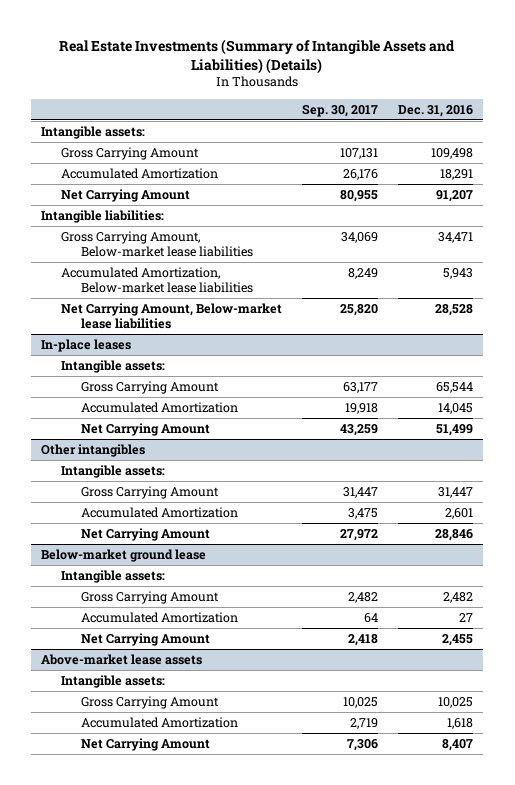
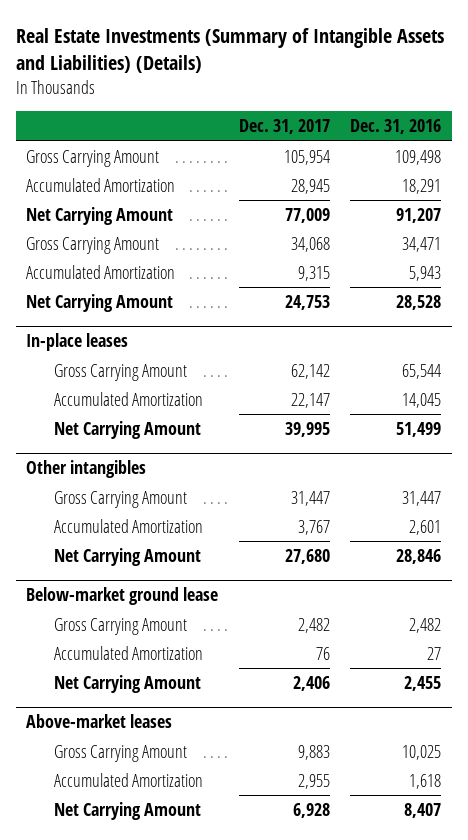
- | Sep. 30, 2017 | Dec. 31, 2016
+ | Dec. 31, 2017 | Dec. 31, 2016
- Intangible assets:
- Intangible liabilities:
- Gross Carrying Amount, Below-market lease liabilities | 34,069 | 34,471
- Accumulated Amortization, Below-market lease liabilities | 8,249 | 5,943
- Net Carrying Amount, Below-market lease liabilities | 25,820 | 28,528
+ Gross Carrying Amount | 34,068 | 34,471
+ Accumulated Amortization | 9,315 | 5,943
+ Net Carrying Amount | 24,753 | 28,528
@ In-place leases
- Intangible assets:
@ Other intangibles
- Intangible assets:
@ Below-market ground lease
- Intangible assets:
- Above-market lease assets
- Intangible assets:
+ Above-market leases

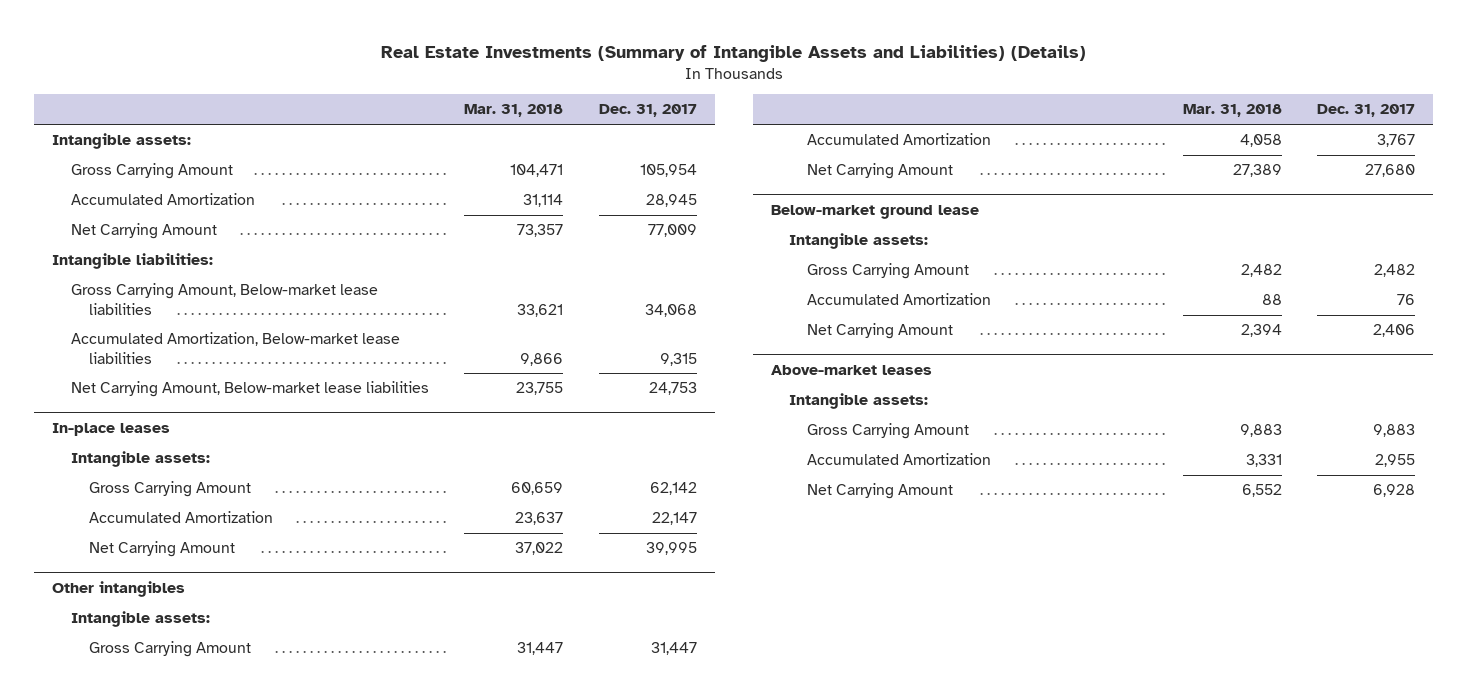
- | Dec. 31, 2017 | Dec. 31, 2016
+ | Mar. 31, 2018 | Dec. 31, 2017
+ Intangible assets:
- Gross Carrying Amount | 34,068 | 34,471
- Accumulated Amortization | 9,315 | 5,943
- Net Carrying Amount | 24,753 | 28,528
+ Intangible liabilities:
+ Gross Carrying Amount, Below-market lease liabilities | 33,621 | 34,068
+ Accumulated Amortization, Below-market lease liabilities | 9,866 | 9,315
+ Net Carrying Amount, Below-market lease liabilities | 23,755 | 24,753
@ In-place leases
+ Intangible assets:
@ Other intangibles
+ Intangible assets:
@ Below-market ground lease
+ Intangible assets:
@ Above-market leases
+ Intangible assets:

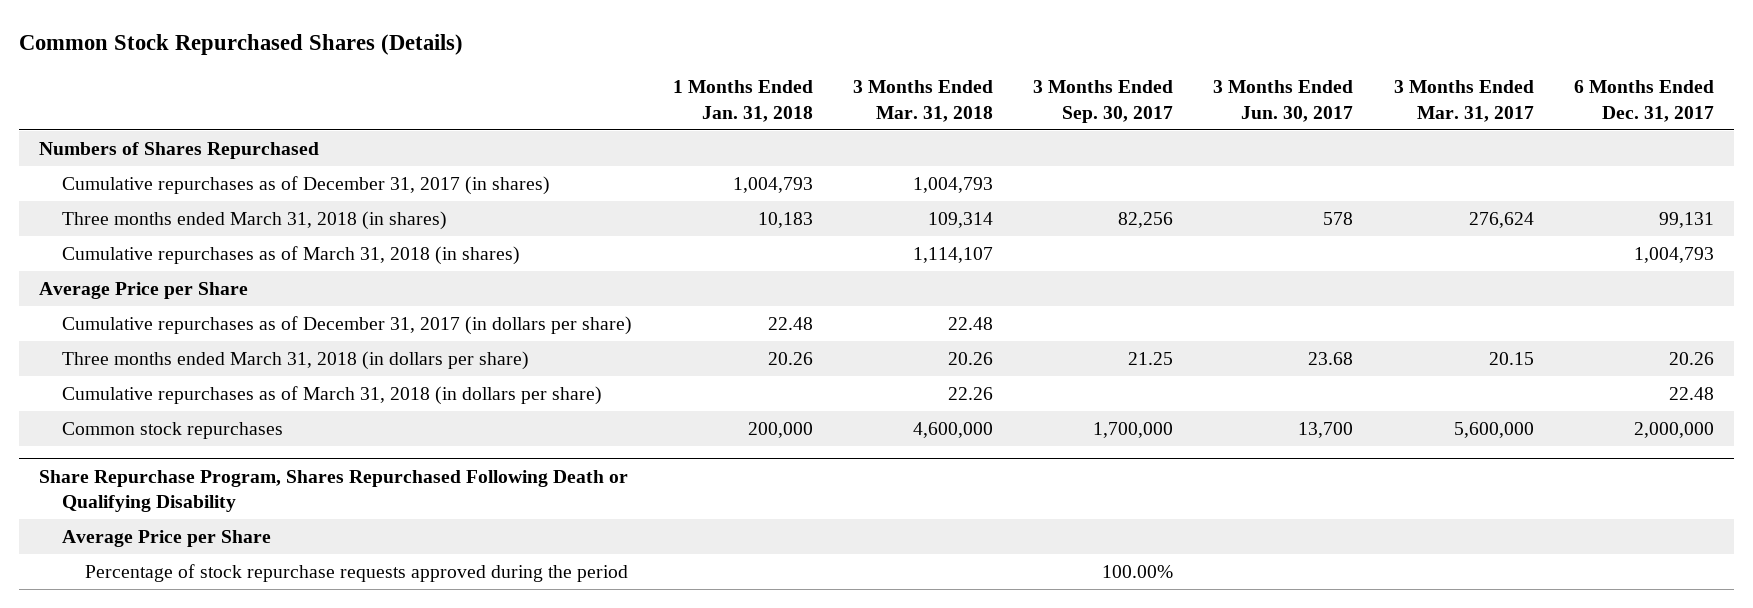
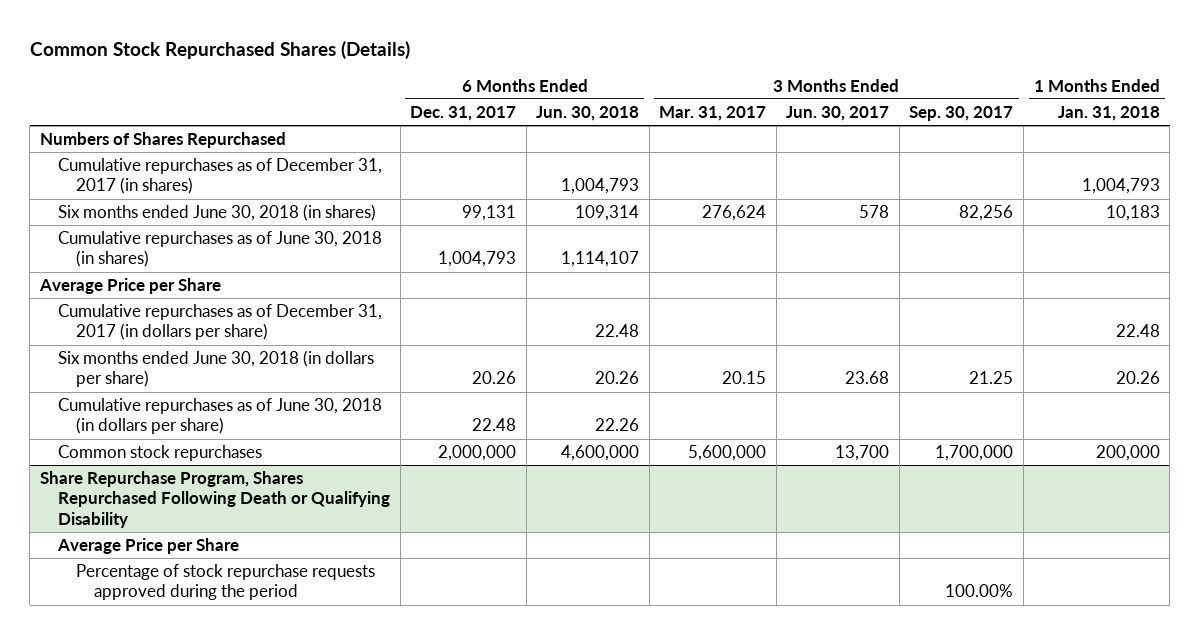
- | 1 Months Ended Jan. 31, 2018 | 3 Months Ended Mar. 31, 2018 | 3 Months Ended Sep. 30, 2017 | 3 Months Ended Jun. 30, 2017 | 3 Months Ended Mar. 31, 2017 | 6 Months Ended Dec. 31, 2017
+ | 6 Months Ended Dec. 31, 2017 | 6 Months Ended Jun. 30, 2018 | 3 Months Ended Mar. 31, 2017 | 3 Months Ended Jun. 30, 2017 | 3 Months Ended Sep. 30, 2017 | 1 Months Ended Jan. 31, 2018
- Three months ended March 31, 2018 (in shares) | 10,183 | 109,314 | 82,256 | 578 | 276,624 | 99,131
- Cumulative repurchases as of March 31, 2018 (in shares) | | 1,114,107 | | | | 1,004,793
+ Six months ended June 30, 2018 (in shares) | 99,131 | 109,314 | 276,624 | 578 | 82,256 | 10,183
+ Cumulative repurchases as of June 30, 2018 (in shares) | 1,004,793 | 1,114,107 | | | |
- Three months ended March 31, 2018 (in dollars per share) | 20.26 | 20.26 | 21.25 | 23.68 | 20.15 | 20.26
- Cumulative repurchases as of March 31, 2018 (in dollars per share) | | 22.26 | | | | 22.48
+ Six months ended June 30, 2018 (in dollars per share) | 20.26 | 20.26 | 20.15 | 23.68 | 21.25 | 20.26
+ Cumulative repurchases as of June 30, 2018 (in dollars per share) | 22.48 | 22.26 | | | |

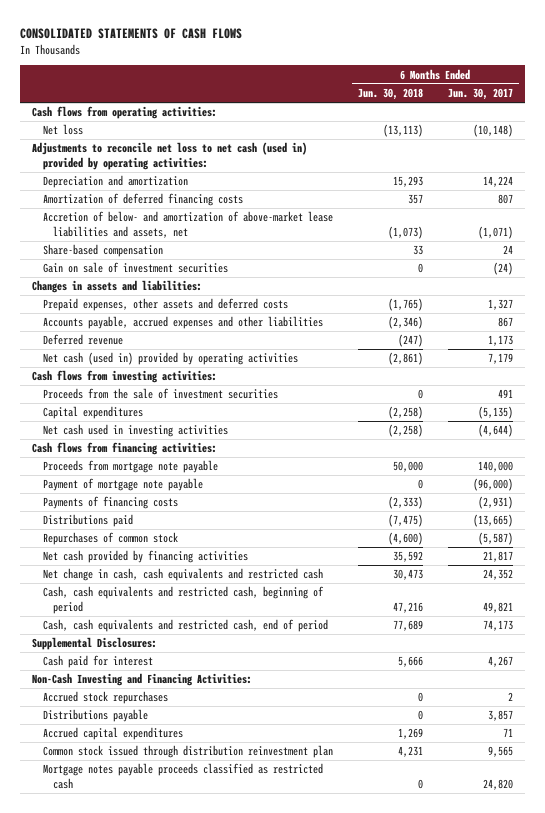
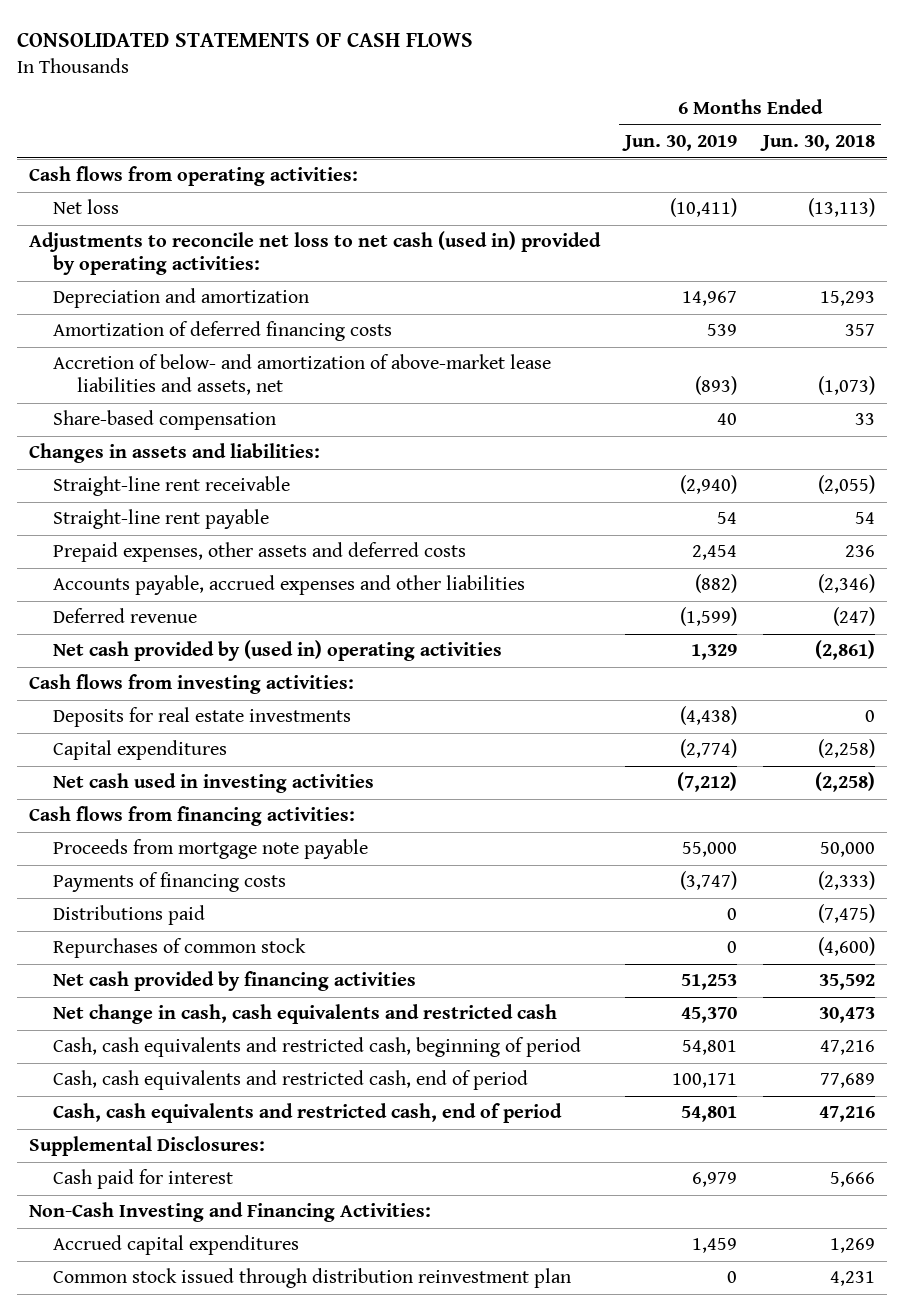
- | 6 Months Ended Jun. 30, 2018 | 6 Months Ended Jun. 30, 2017
+ | 6 Months Ended Jun. 30, 2019 | 6 Months Ended Jun. 30, 2018
- Gain on sale of investment securities | 0 | (24)
- Prepaid expenses, other assets and deferred costs | (1,765) | 1,327
+ Straight-line rent receivable | (2,940) | (2,055)
+ Straight-line rent payable | 54 | 54
+ Prepaid expenses, other assets and deferred costs | 2,454 | 236
- Net cash (used in) provided by operating activities | (2,861) | 7,179
+ Net cash provided by (used in) operating activities | 1,329 | (2,861)
- Proceeds from the sale of investment securities | 0 | 491
+ Deposits for real estate investments | (4,438) | 0
- Payment of mortgage note payable | 0 | (96,000)
+ Cash, cash equivalents and restricted cash, end of period | 54,801 | 47,216
- Accrued stock repurchases | 0 | 2
- Distributions payable | 0 | 3,857
- Mortgage notes payable proceeds classified as restricted cash | 0 | 24,820

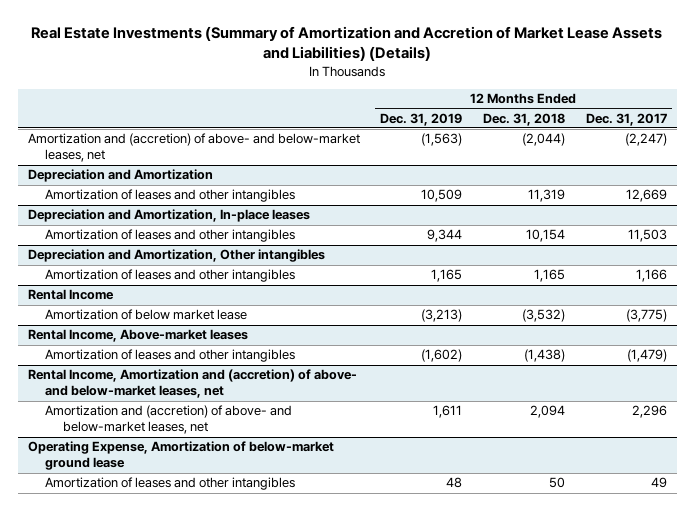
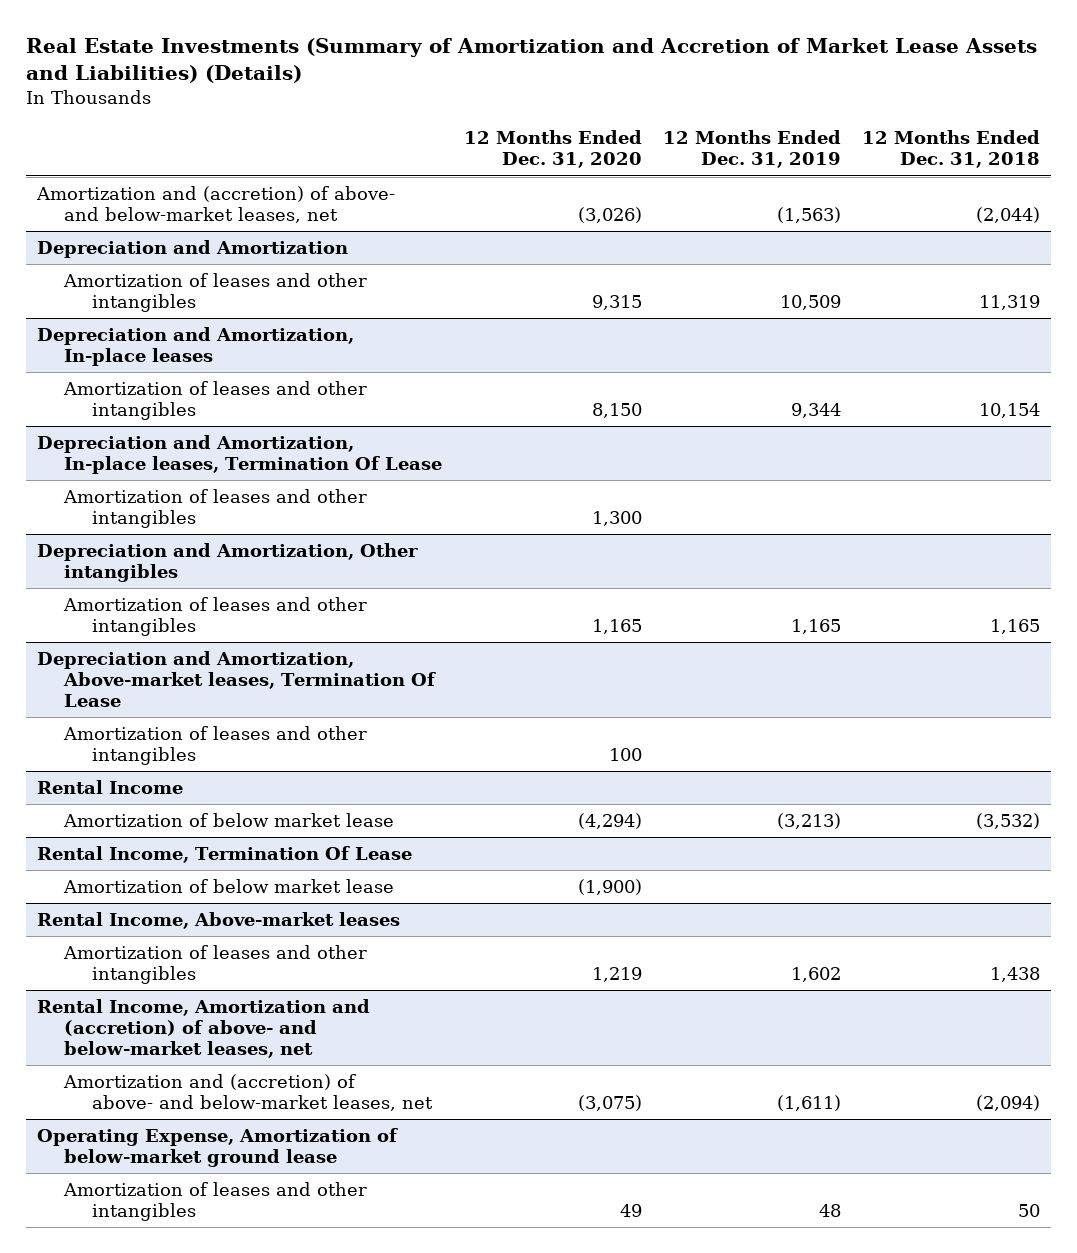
- | 12 Months Ended Dec. 31, 2019 | 12 Months Ended Dec. 31, 2018 | 12 Months Ended Dec. 31, 2017
+ | 12 Months Ended Dec. 31, 2020 | 12 Months Ended Dec. 31, 2019 | 12 Months Ended Dec. 31, 2018
+ Depreciation and Amortization, In-place leases, Termination Of Lease
+ Amortization of leases and other intangibles | 1,300 | |
+ Depreciation and Amortization, Above-market leases, Termination Of Lease
+ Amortization of leases and other intangibles | 100 | |
+ Rental Income, Termination Of Lease
+ Amortization of below market lease | (1,900) | |
@ Rental Income, Above-market leases
- Amortization of leases and other intangibles | (1,602) | (1,438) | (1,479)
+ Amortization of leases and other intangibles | 1,219 | 1,602 | 1,438
@ Rental Income, Amortization and (accretion) of above- and below-market leases, net
- Amortization and (accretion) of above- and below-market leases, net | 1,611 | 2,094 | 2,296
+ Amortization and (accretion) of above- and below-market leases, net | (3,075) | (1,611) | (2,094)

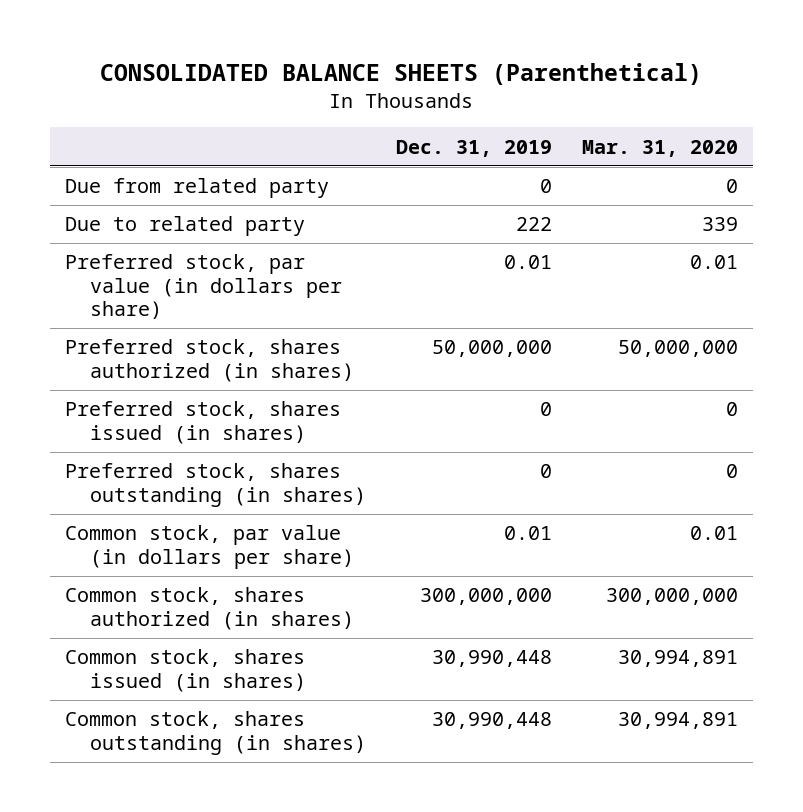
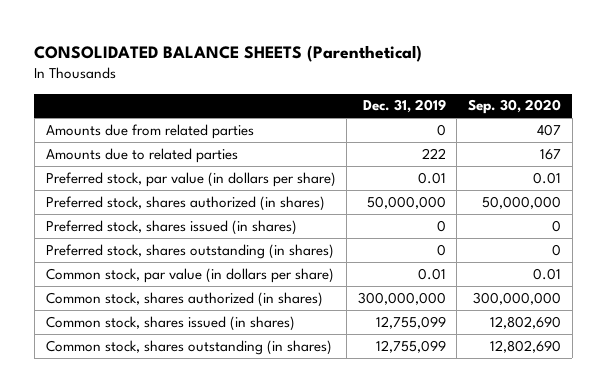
- | Dec. 31, 2019 | Mar. 31, 2020
+ | Dec. 31, 2019 | Sep. 30, 2020
- Due from related party | 0 | 0
- Due to related party | 222 | 339
+ Amounts due from related parties | 0 | 407
+ Amounts due to related parties | 222 | 167
- Common stock, shares issued (in shares) | 30,990,448 | 30,994,891
- Common stock, shares outstanding (in shares) | 30,990,448 | 30,994,891
+ Common stock, shares issued (in shares) | 12,755,099 | 12,802,690
+ Common stock, shares outstanding (in shares) | 12,755,099 | 12,802,690

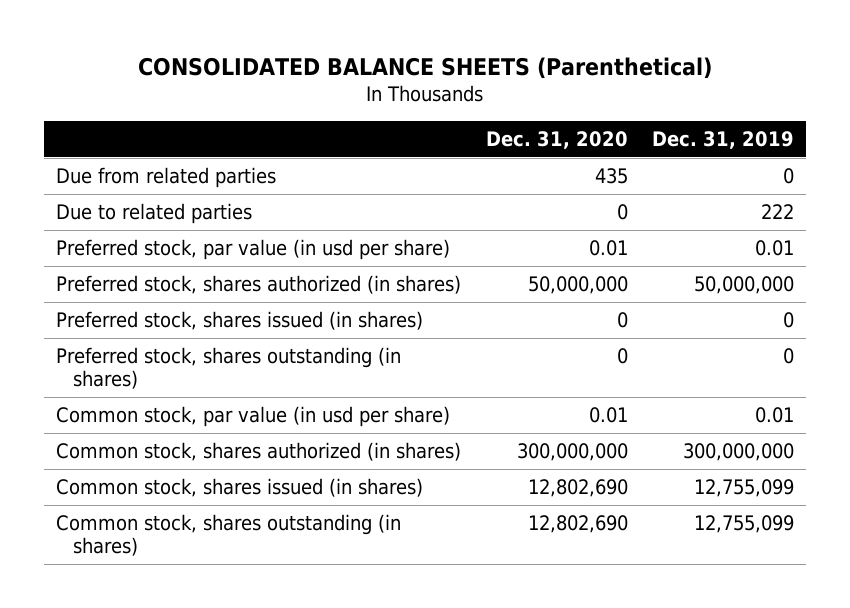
- | Dec. 31, 2019 | Sep. 30, 2020
+ | Dec. 31, 2020 | Dec. 31, 2019
- Amounts due from related parties | 0 | 407
- Amounts due to related parties | 222 | 167
- Preferred stock, par value (in dollars per share) | 0.01 | 0.01
+ Due from related parties | 435 | 0
+ Due to related parties | 0 | 222
+ Preferred stock, par value (in usd per share) | 0.01 | 0.01
- Common stock, par value (in dollars per share) | 0.01 | 0.01
+ Common stock, par value (in usd per share) | 0.01 | 0.01

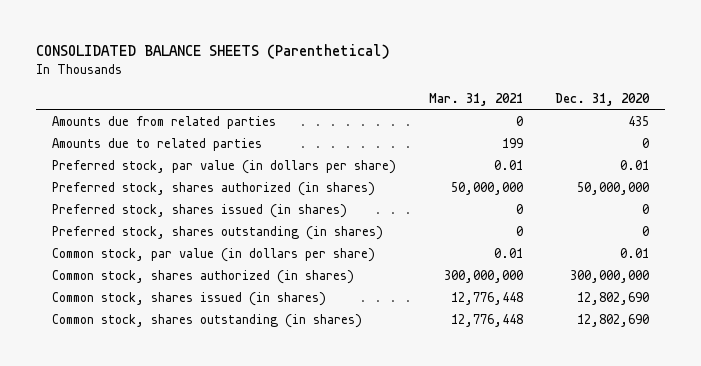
- | Dec. 31, 2020 | Dec. 31, 2019
+ | Mar. 31, 2021 | Dec. 31, 2020
- Due from related parties | 435 | 0
- Due to related parties | 0 | 222
- Preferred stock, par value (in usd per share) | 0.01 | 0.01
+ Amounts due from related parties | 0 | 435
+ Amounts due to related parties | 199 | 0
+ Preferred stock, par value (in dollars per share) | 0.01 | 0.01
- Common stock, par value (in usd per share) | 0.01 | 0.01
+ Common stock, par value (in dollars per share) | 0.01 | 0.01

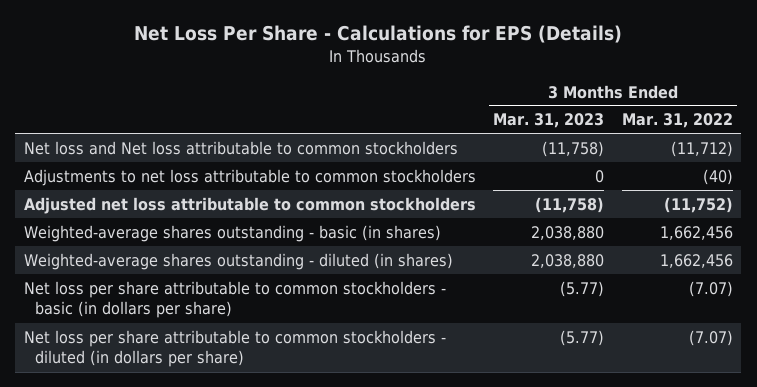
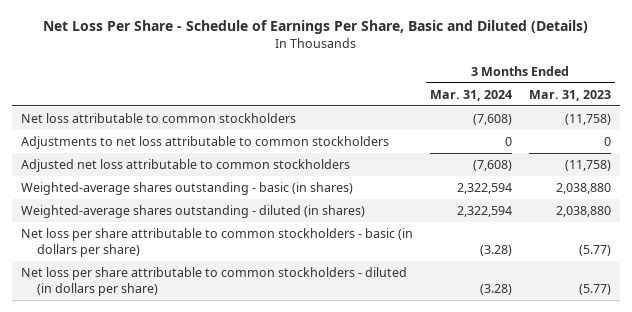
- Net Loss Per Share - Calculations for EPS (Details)
+ Net Loss Per Share - Schedule of Earnings Per Share, Basic and Diluted (Details)
- | 3 Months Ended Mar. 31, 2023 | 3 Months Ended Mar. 31, 2022
+ | 3 Months Ended Mar. 31, 2024 | 3 Months Ended Mar. 31, 2023
- Net loss and Net loss attributable to common stockholders | (11,758) | (11,712)
+ Net loss attributable to common stockholders | (7,608) | (11,758)

